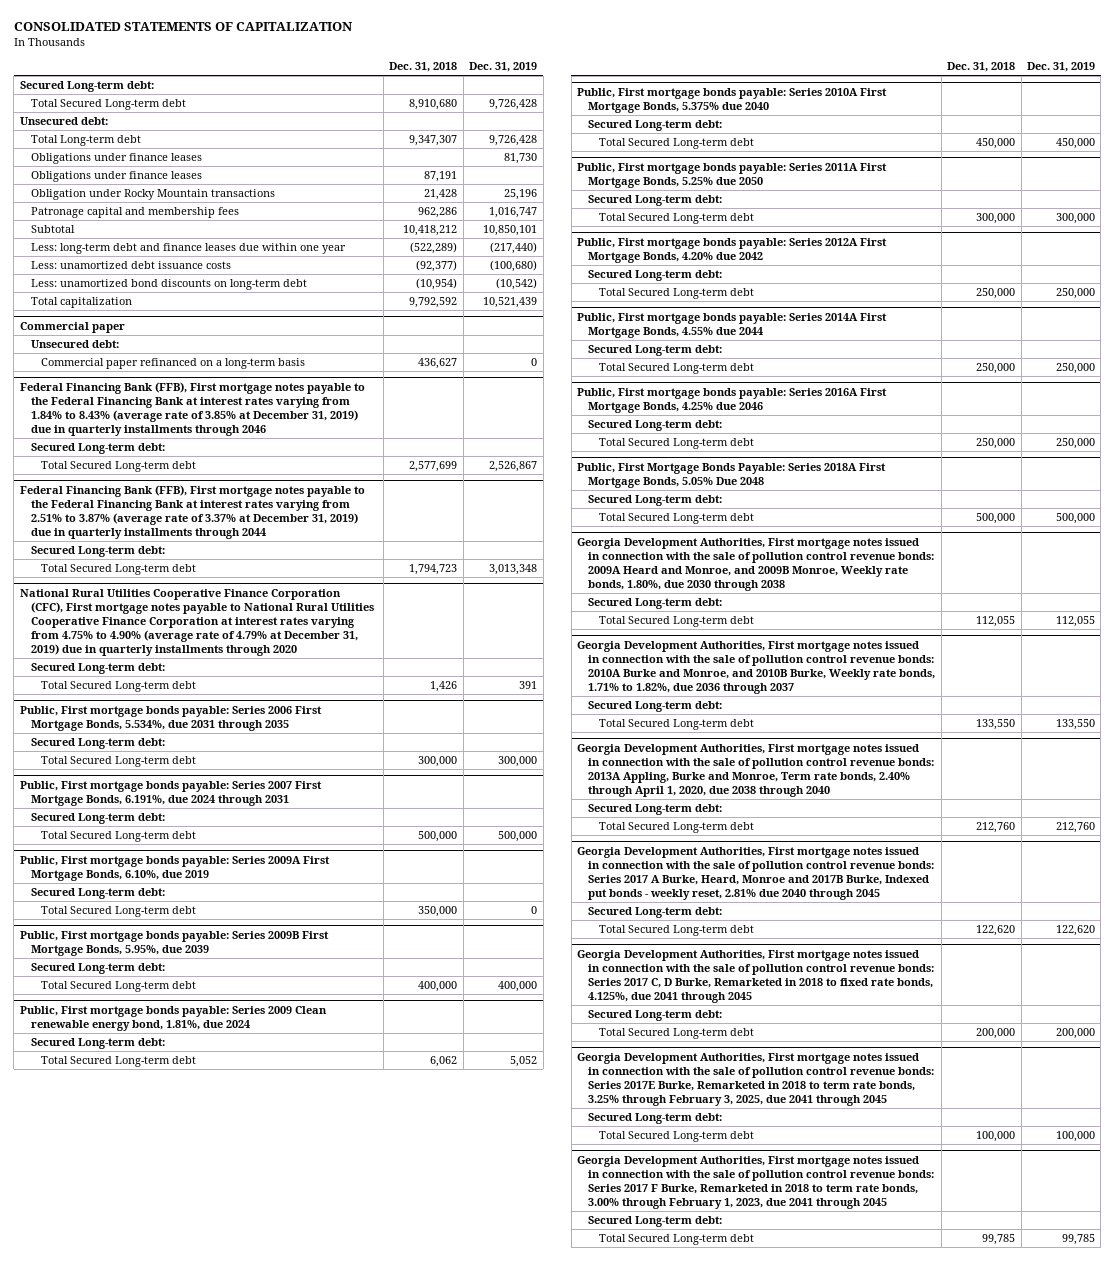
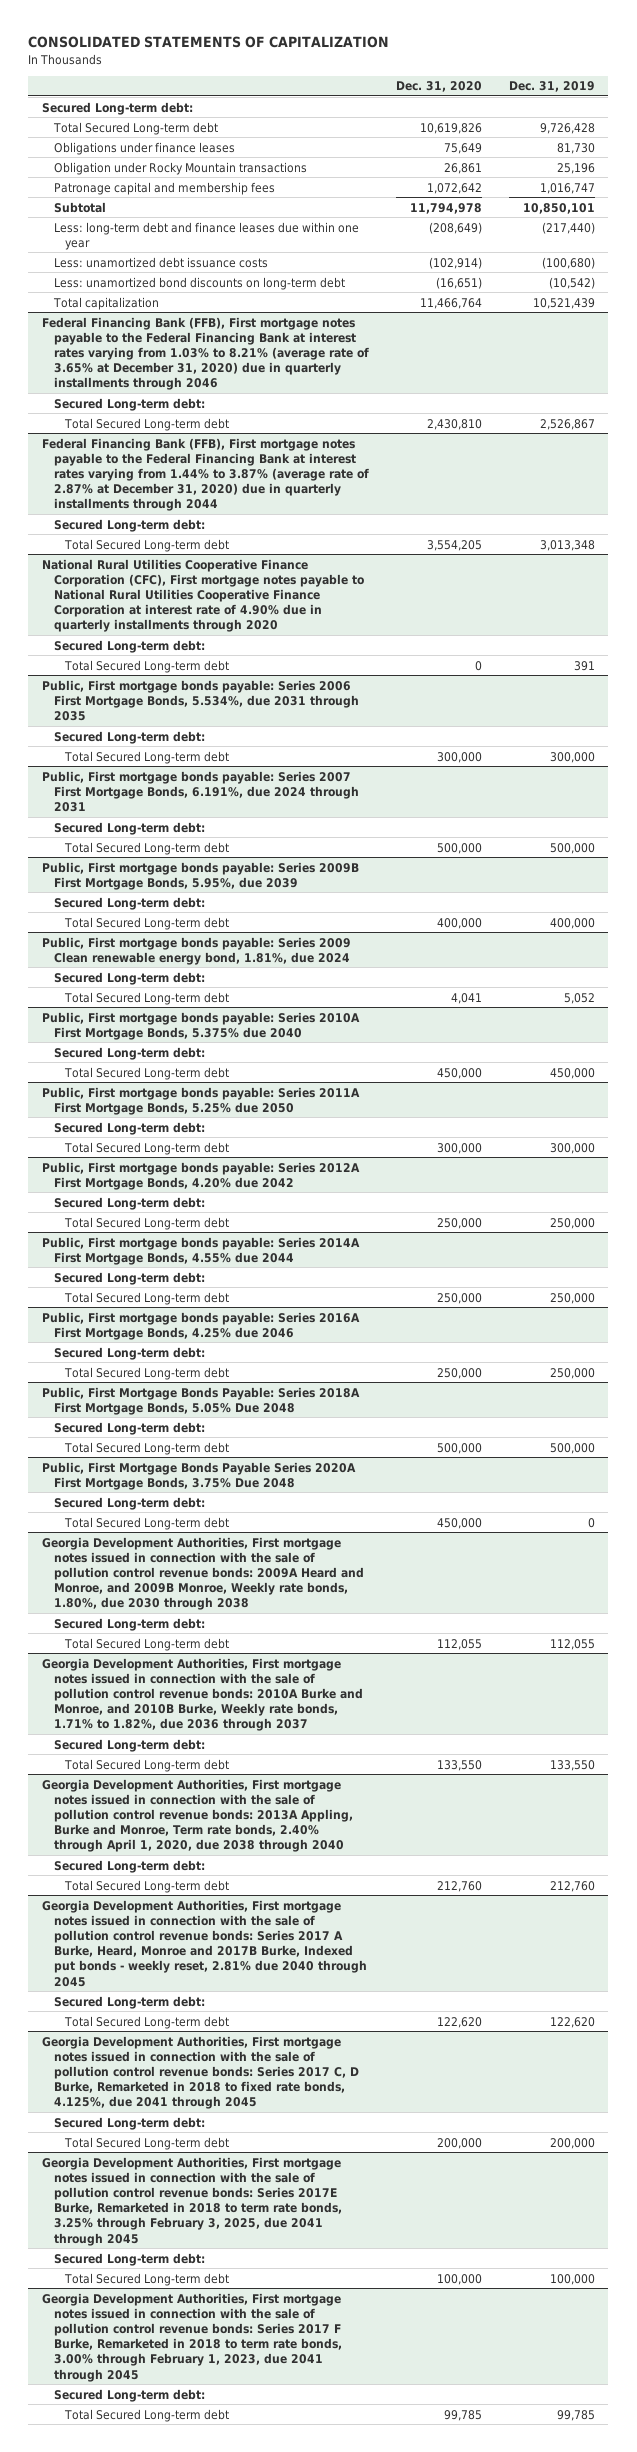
- | Dec. 31, 2018 | Dec. 31, 2019
+ | Dec. 31, 2020 | Dec. 31, 2019
- Unsecured debt:
- Total Long-term debt | 9,347,307 | 9,726,428
- Obligations under finance leases | 87,191 |
- Commercial paper
- Unsecured debt:
- Commercial paper refinanced on a long-term basis | 436,627 | 0
- Federal Financing Bank (FFB), First mortgage notes payable to the Federal Financing Bank at interest rates varying from 1.84% to 8.43% (average rate of 3.85% at December 31, 2019) due in quarterly installments through 2046
+ Federal Financing Bank (FFB), First mortgage notes payable to the Federal Financing Bank at interest rates varying from 1.03% to 8.21% (average rate of 3.65% at December 31, 2020) due in quarterly installments through 2046
- Federal Financing Bank (FFB), First mortgage notes payable to the Federal Financing Bank at interest rates varying from 2.51% to 3.87% (average rate of 3.37% at December 31, 2019) due in quarterly installments through 2044
+ Federal Financing Bank (FFB), First mortgage notes payable to the Federal Financing Bank at interest rates varying from 1.44% to 3.87% (average rate of 2.87% at December 31, 2020) due in quarterly installments through 2044
- National Rural Utilities Cooperative Finance Corporation (CFC), First mortgage notes payable to National Rural Utilities Cooperative Finance Corporation at interest rates varying from 4.75% to 4.90% (average rate of 4.79% at December 31, 2019) due in quarterly installments through 2020
+ National Rural Utilities Cooperative Finance Corporation (CFC), First mortgage notes payable to National Rural Utilities Cooperative Finance Corporation at interest rate of 4.90% due in quarterly installments through 2020
- Public, First mortgage bonds payable: Series 2009A First Mortgage Bonds, 6.10%, due 2019
- Secured Long-term debt:
- Total Secured Long-term debt | 350,000 | 0
+ Public, First Mortgage Bonds Payable Series 2020A First Mortgage Bonds, 3.75% Due 2048
+ Secured Long-term debt:
+ Total Secured Long-term debt | 450,000 | 0

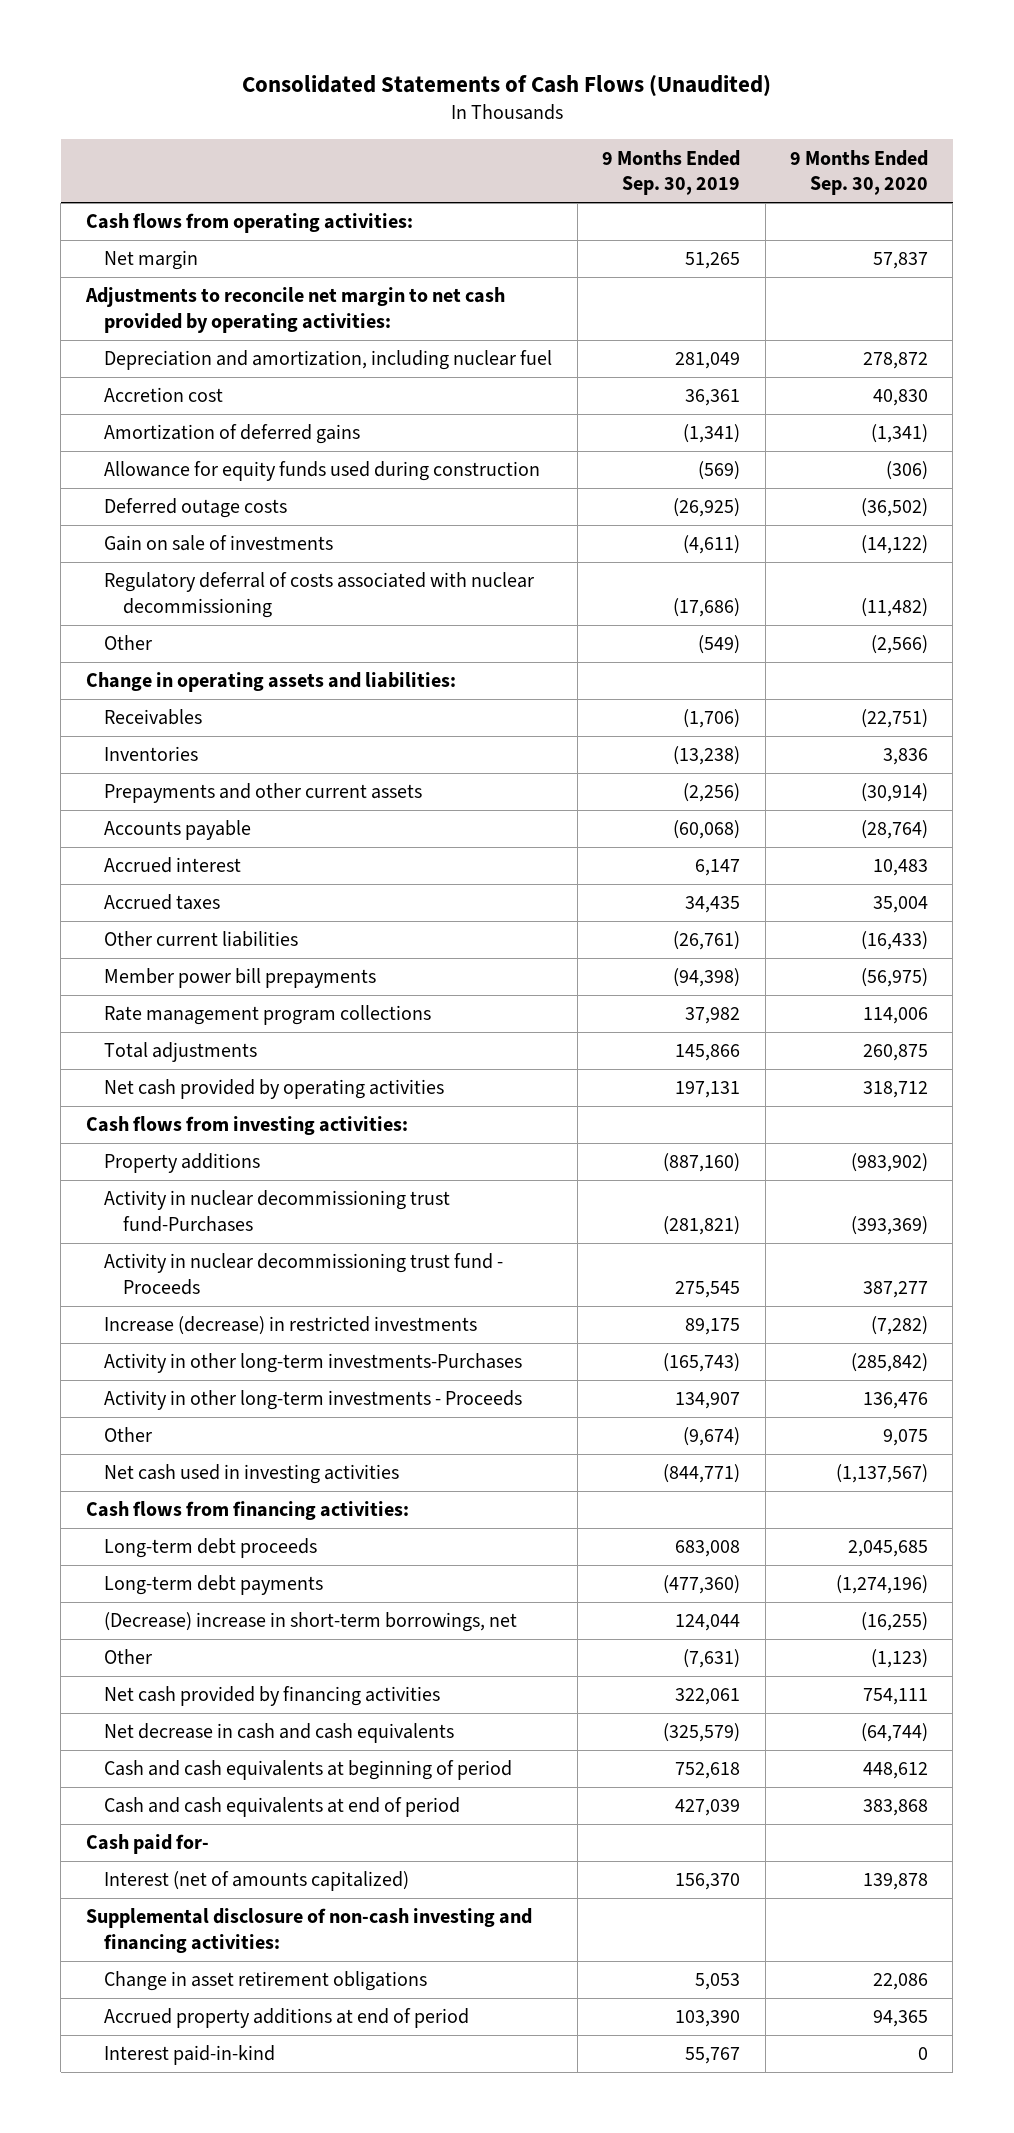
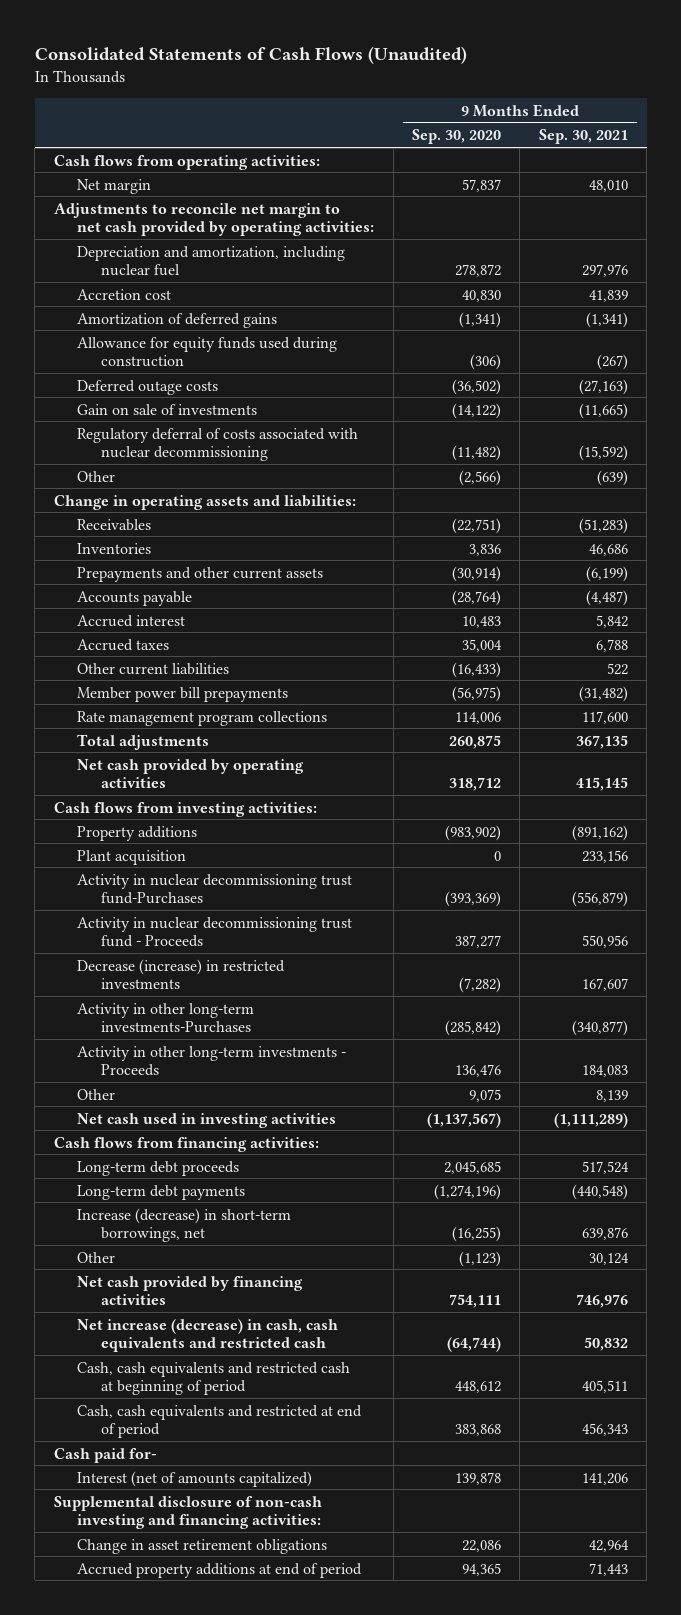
- | 9 Months Ended Sep. 30, 2019 | 9 Months Ended Sep. 30, 2020
+ | 9 Months Ended Sep. 30, 2020 | 9 Months Ended Sep. 30, 2021
+ Plant acquisition | 0 | 233,156
- Increase (decrease) in restricted investments | 89,175 | (7,282)
+ Decrease (increase) in restricted investments | (7,282) | 167,607
- (Decrease) increase in short-term borrowings, net | 124,044 | (16,255)
+ Increase (decrease) in short-term borrowings, net | (16,255) | 639,876
- Net decrease in cash and cash equivalents | (325,579) | (64,744)
- Cash and cash equivalents at beginning of period | 752,618 | 448,612
- Cash and cash equivalents at end of period | 427,039 | 383,868
+ Net increase (decrease) in cash, cash equivalents and restricted cash | (64,744) | 50,832
+ Cash, cash equivalents and restricted cash at beginning of period | 448,612 | 405,511
+ Cash, cash equivalents and restricted at end of period | 383,868 | 456,343
- Interest paid-in-kind | 55,767 | 0

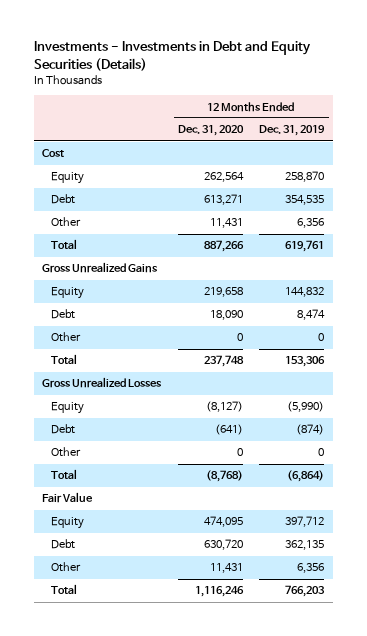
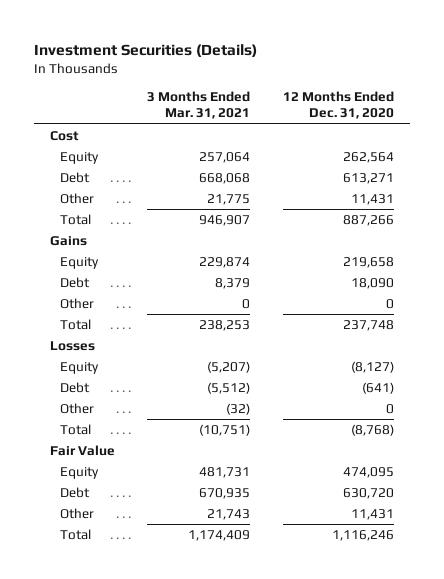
- Investments - Investments in Debt and Equity Securities (Details)
+ Investment Securities (Details)
- | 12 Months Ended Dec. 31, 2020 | 12 Months Ended Dec. 31, 2019
+ | 3 Months Ended Mar. 31, 2021 | 12 Months Ended Dec. 31, 2020
- Gross Unrealized Gains
+ Gains
- Gross Unrealized Losses
+ Losses

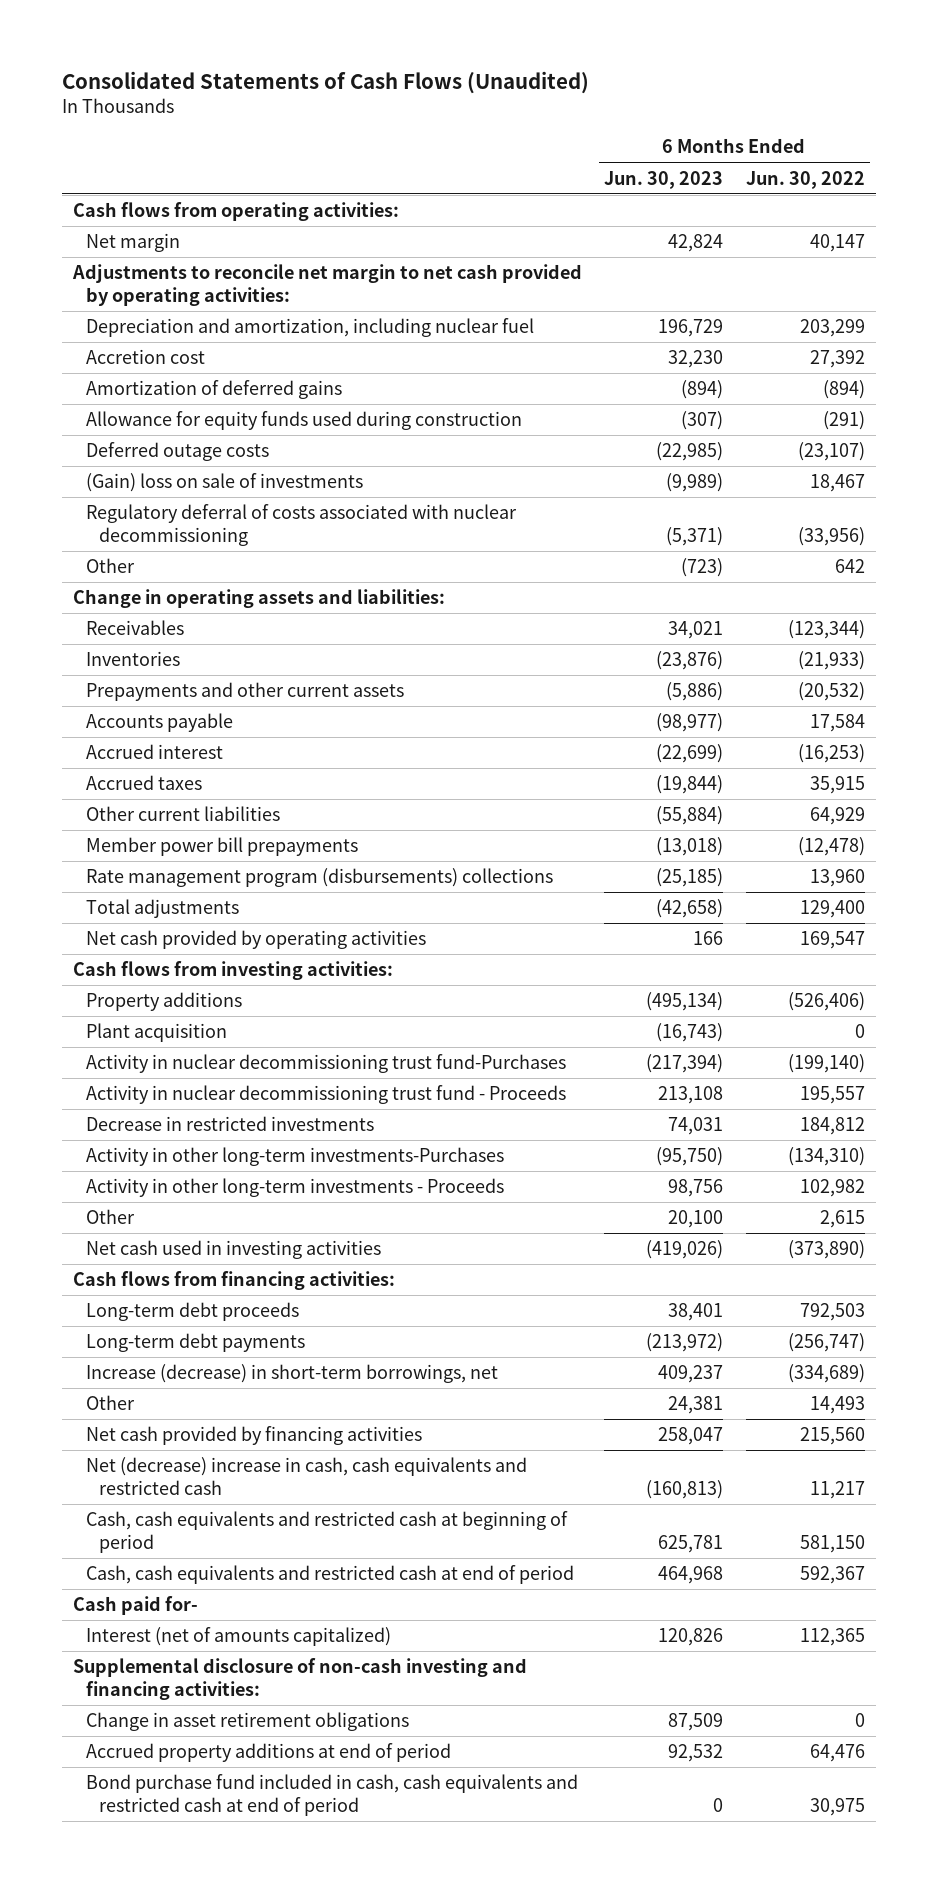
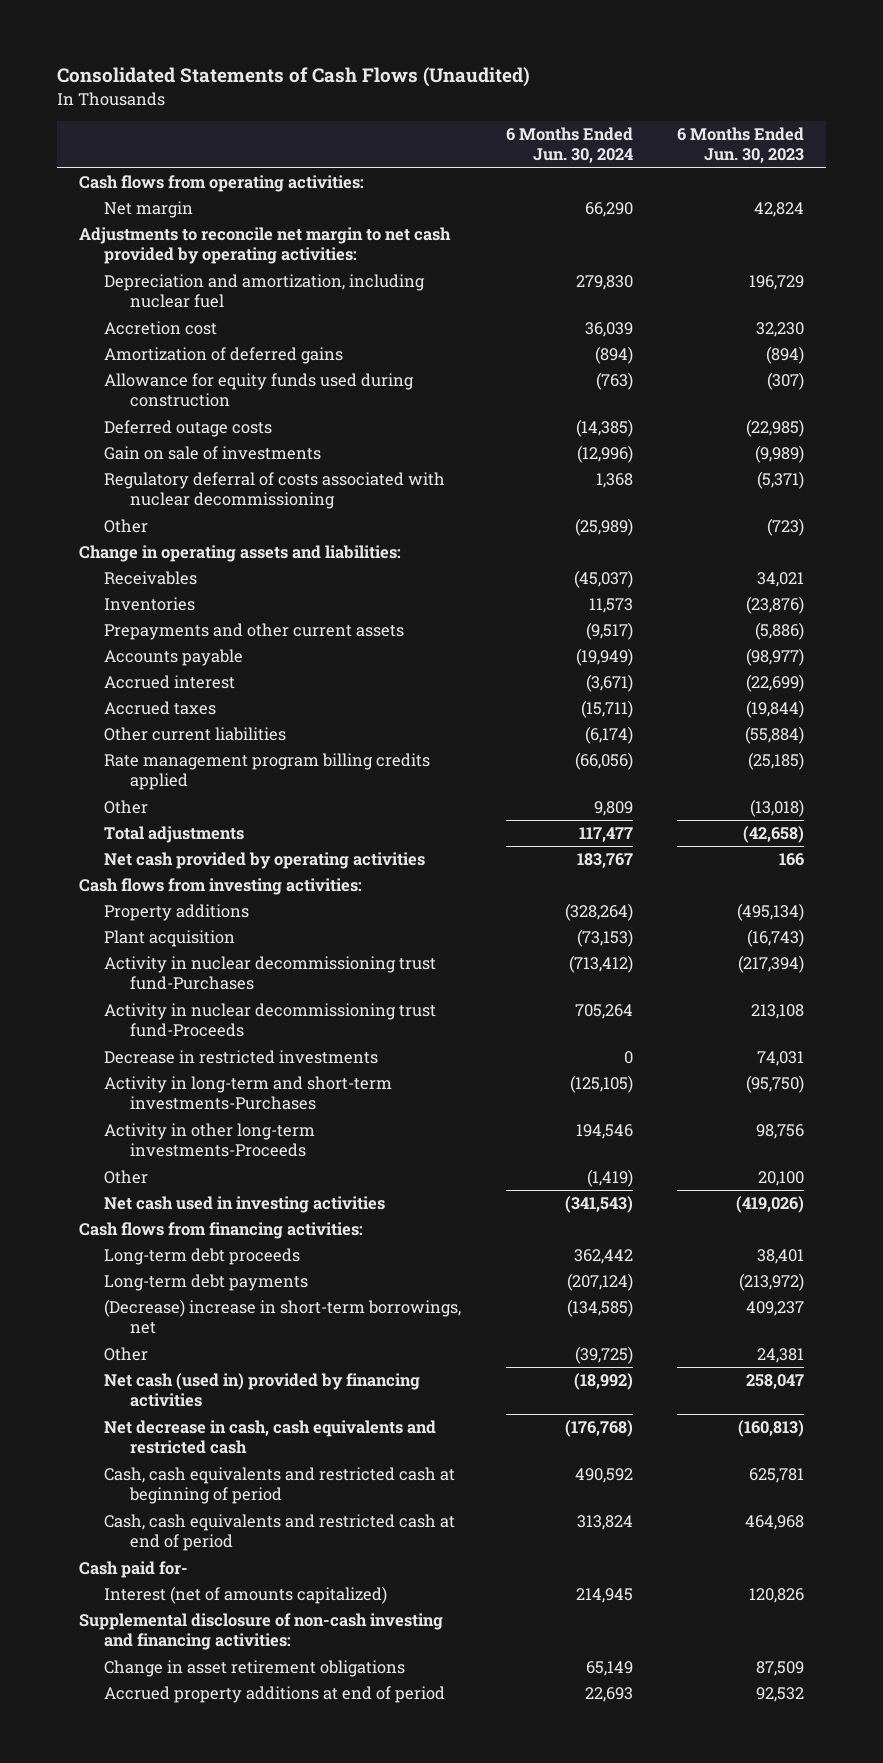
- | 6 Months Ended Jun. 30, 2023 | 6 Months Ended Jun. 30, 2022
+ | 6 Months Ended Jun. 30, 2024 | 6 Months Ended Jun. 30, 2023
- (Gain) loss on sale of investments | (9,989) | 18,467
+ Gain on sale of investments | (12,996) | (9,989)
- Member power bill prepayments | (13,018) | (12,478)
- Rate management program (disbursements) collections | (25,185) | 13,960
+ Rate management program billing credits applied | (66,056) | (25,185)
+ Other | 9,809 | (13,018)
- Activity in nuclear decommissioning trust fund - Proceeds | 213,108 | 195,557
+ Activity in nuclear decommissioning trust fund-Proceeds | 705,264 | 213,108
- Activity in other long-term investments-Purchases | (95,750) | (134,310)
- Activity in other long-term investments - Proceeds | 98,756 | 102,982
+ Activity in long-term and short-term investments-Purchases | (125,105) | (95,750)
+ Activity in other long-term investments-Proceeds | 194,546 | 98,756
- Increase (decrease) in short-term borrowings, net | 409,237 | (334,689)
+ (Decrease) increase in short-term borrowings, net | (134,585) | 409,237
- Net cash provided by financing activities | 258,047 | 215,560
- Net (decrease) increase in cash, cash equivalents and restricted cash | (160,813) | 11,217
+ Net cash (used in) provided by financing activities | (18,992) | 258,047
+ Net decrease in cash, cash equivalents and restricted cash | (176,768) | (160,813)
- Bond purchase fund included in cash, cash equivalents and restricted cash at end of period | 0 | 30,975

